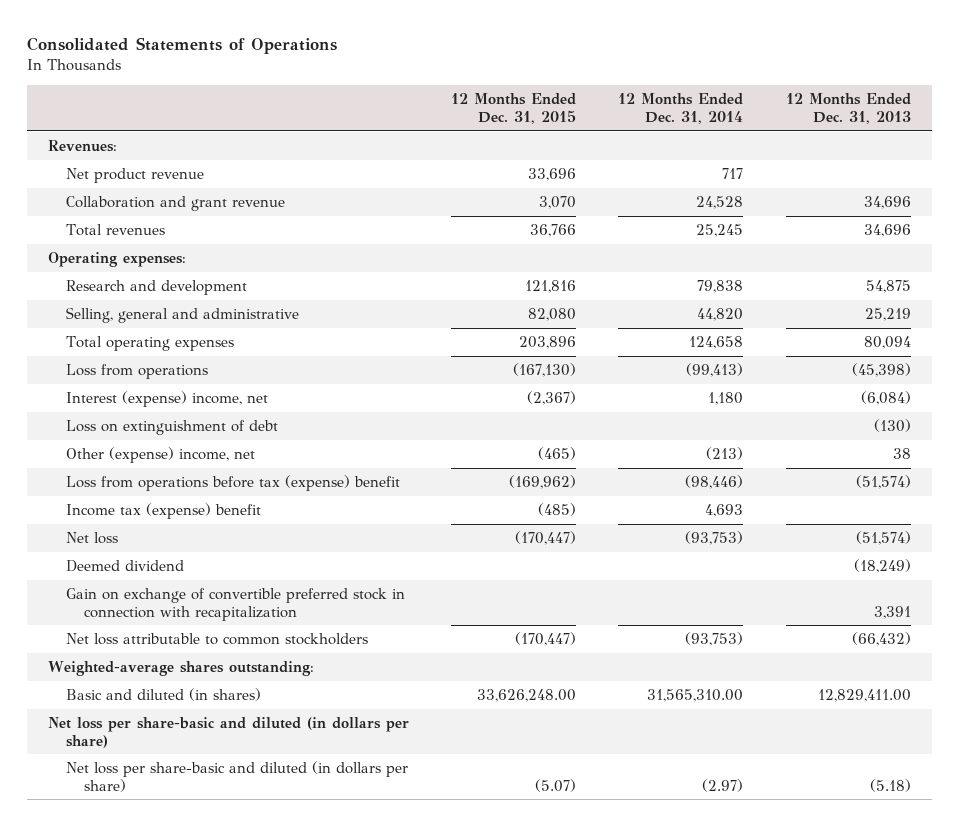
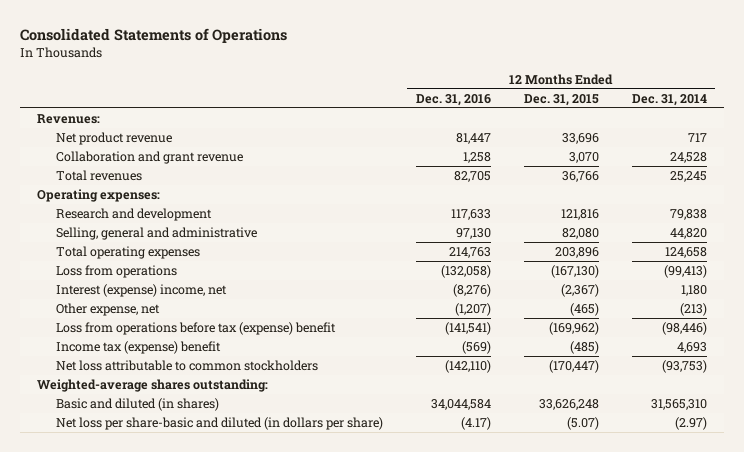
- | 12 Months Ended Dec. 31, 2015 | 12 Months Ended Dec. 31, 2014 | 12 Months Ended Dec. 31, 2013
+ | 12 Months Ended Dec. 31, 2016 | 12 Months Ended Dec. 31, 2015 | 12 Months Ended Dec. 31, 2014
- Loss on extinguishment of debt | | | (130)
- Other (expense) income, net | (465) | (213) | 38
+ Other expense, net | (1,207) | (465) | (213)
- Net loss | (170,447) | (93,753) | (51,574)
- Deemed dividend | | | (18,249)
- Gain on exchange of convertible preferred stock in connection with recapitalization | | | 3,391
- Basic and diluted (in shares) | 33,626,248.00 | 31,565,310.00 | 12,829,411.00
- Net loss per share-basic and diluted (in dollars per share)
+ Basic and diluted (in shares) | 34,044,584 | 33,626,248 | 31,565,310

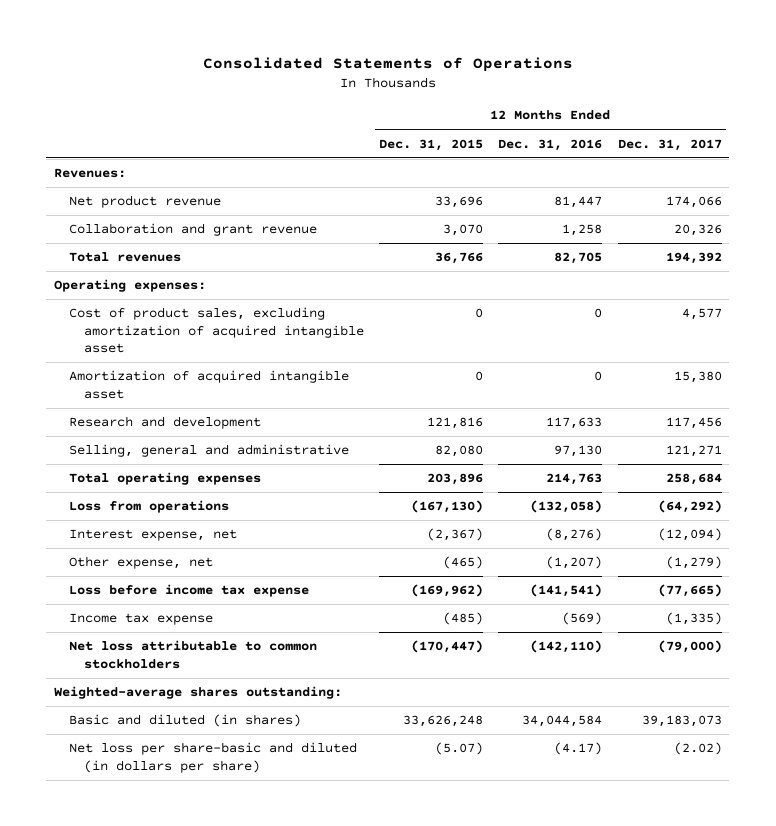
- | 12 Months Ended Dec. 31, 2016 | 12 Months Ended Dec. 31, 2015 | 12 Months Ended Dec. 31, 2014
+ | 12 Months Ended Dec. 31, 2015 | 12 Months Ended Dec. 31, 2016 | 12 Months Ended Dec. 31, 2017
+ Cost of product sales, excluding amortization of acquired intangible asset | 0 | 0 | 4,577
+ Amortization of acquired intangible asset | 0 | 0 | 15,380
- Interest (expense) income, net | (8,276) | (2,367) | 1,180
+ Interest expense, net | (2,367) | (8,276) | (12,094)
- Loss from operations before tax (expense) benefit | (141,541) | (169,962) | (98,446)
- Income tax (expense) benefit | (569) | (485) | 4,693
+ Loss before income tax expense | (169,962) | (141,541) | (77,665)
+ Income tax expense | (485) | (569) | (1,335)

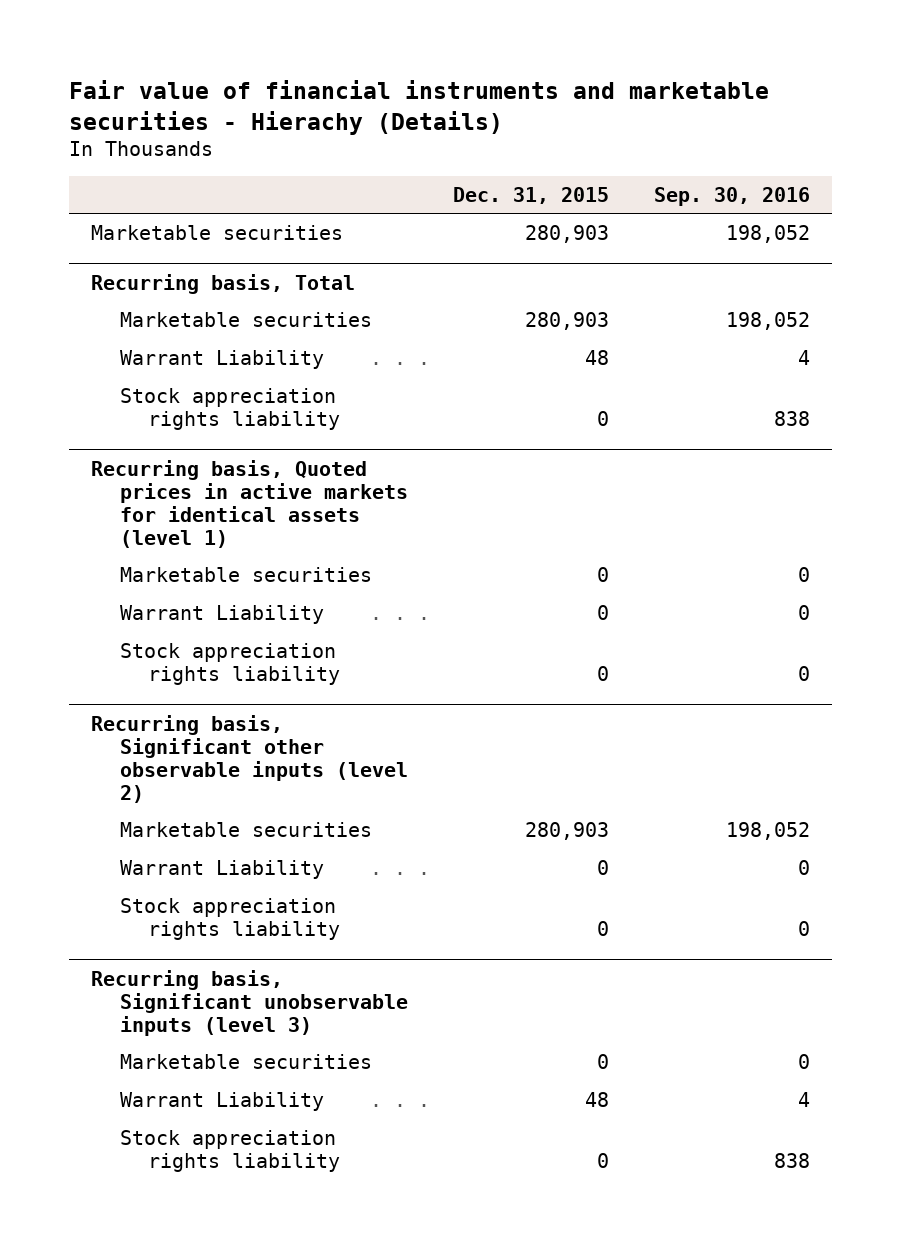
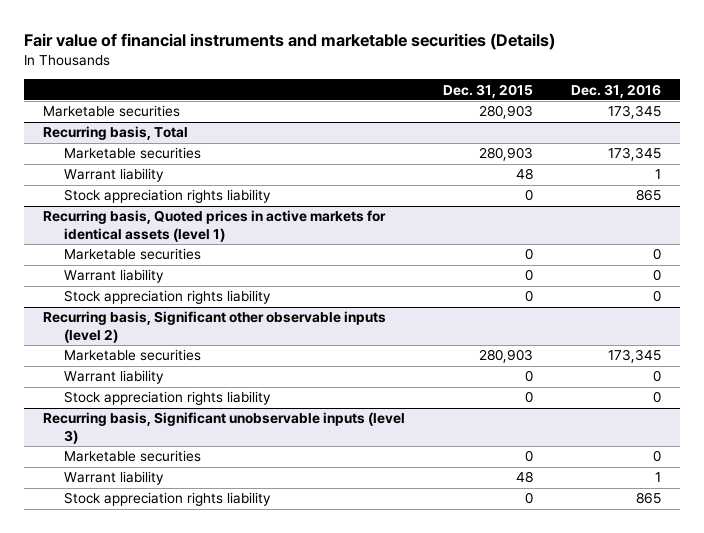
- Fair value of financial instruments and marketable securities - Hierachy (Details)
+ Fair value of financial instruments and marketable securities (Details)
- | Dec. 31, 2015 | Sep. 30, 2016
+ | Dec. 31, 2015 | Dec. 31, 2016
@ Recurring basis, Total
- Warrant Liability | 48 | 4
+ Warrant liability | 48 | 1
@ Recurring basis, Quoted prices in active markets for identical assets (level 1)
- Warrant Liability | 0 | 0
+ Warrant liability | 0 | 0
@ Recurring basis, Significant other observable inputs (level 2)
- Warrant Liability | 0 | 0
+ Warrant liability | 0 | 0
@ Recurring basis, Significant unobservable inputs (level 3)
- Warrant Liability | 48 | 4
+ Warrant liability | 48 | 1

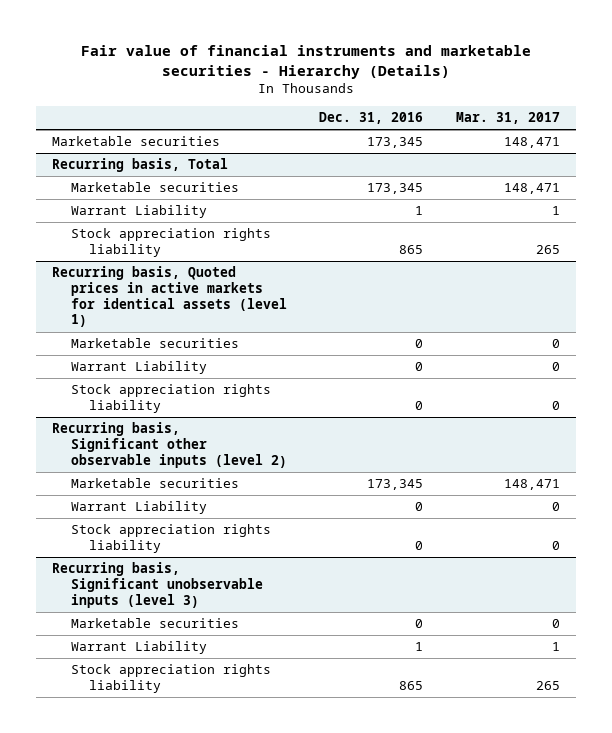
- Fair value of financial instruments and marketable securities (Details)
+ Fair value of financial instruments and marketable securities - Hierarchy (Details)
- | Dec. 31, 2015 | Dec. 31, 2016
+ | Dec. 31, 2016 | Mar. 31, 2017
@ Recurring basis, Total
- Warrant liability | 48 | 1
+ Warrant Liability | 1 | 1
@ Recurring basis, Quoted prices in active markets for identical assets (level 1)
- Warrant liability | 0 | 0
+ Warrant Liability | 0 | 0
@ Recurring basis, Significant other observable inputs (level 2)
- Warrant liability | 0 | 0
+ Warrant Liability | 0 | 0
@ Recurring basis, Significant unobservable inputs (level 3)
- Warrant liability | 48 | 1
+ Warrant Liability | 1 | 1

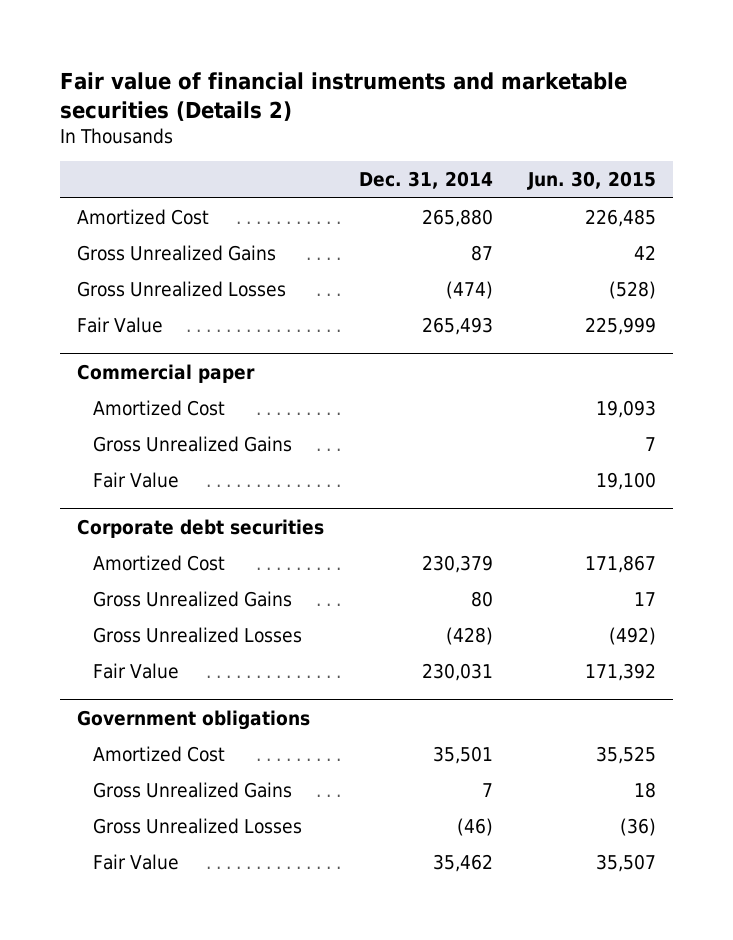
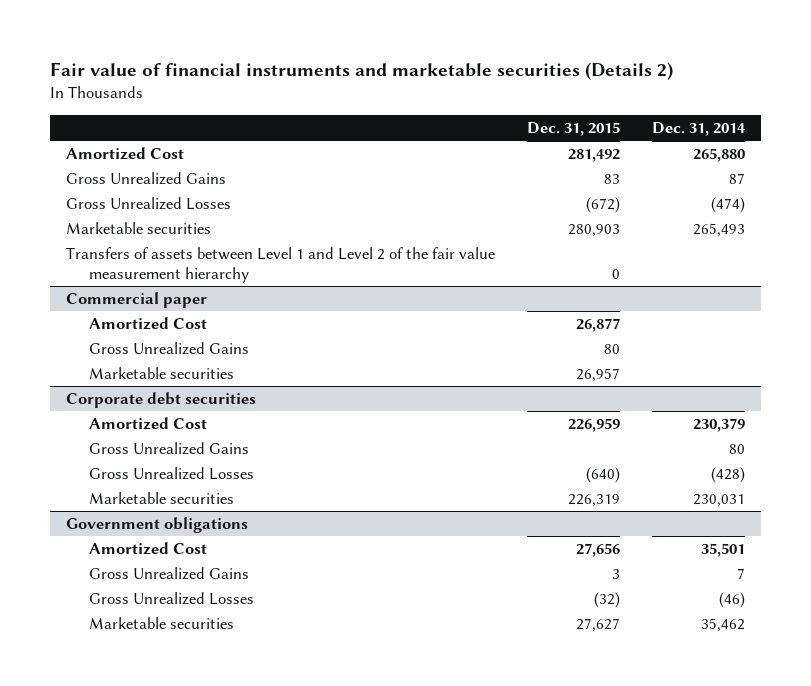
- | Dec. 31, 2014 | Jun. 30, 2015
+ | Dec. 31, 2015 | Dec. 31, 2014
- Fair Value | 265,493 | 225,999
+ Marketable securities | 280,903 | 265,493
+ Transfers of assets between Level 1 and Level 2 of the fair value measurement hierarchy | 0 |
@ Commercial paper
- Fair Value | | 19,100
+ Marketable securities | 26,957 |
@ Corporate debt securities
- Fair Value | 230,031 | 171,392
+ Marketable securities | 226,319 | 230,031
@ Government obligations
- Fair Value | 35,462 | 35,507
+ Marketable securities | 27,627 | 35,462

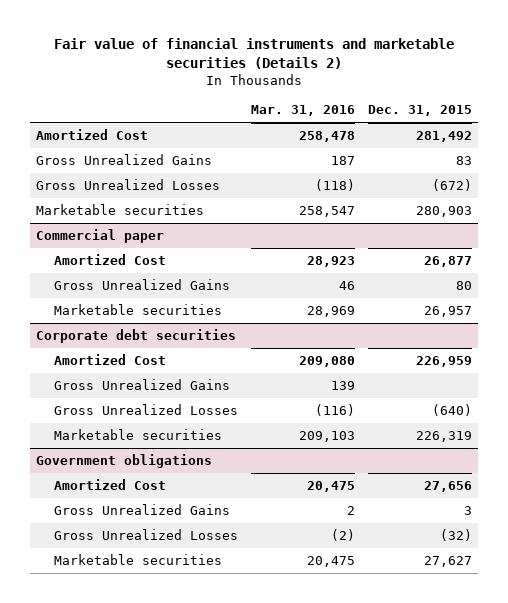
- | Dec. 31, 2015 | Dec. 31, 2014
+ | Mar. 31, 2016 | Dec. 31, 2015
- Transfers of assets between Level 1 and Level 2 of the fair value measurement hierarchy | 0 |

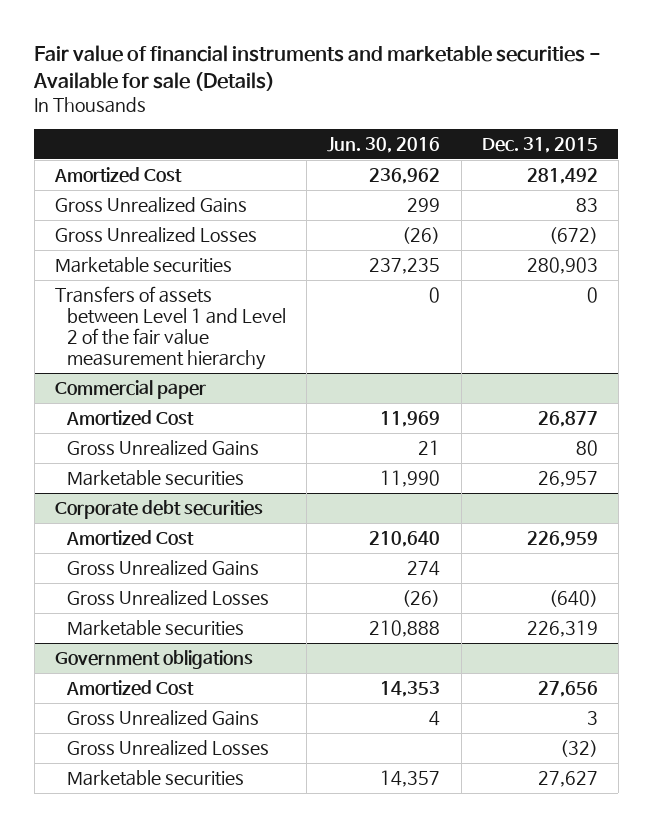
- Fair value of financial instruments and marketable securities (Details 2)
+ Fair value of financial instruments and marketable securities - Available for sale (Details)
- | Mar. 31, 2016 | Dec. 31, 2015
+ | Jun. 30, 2016 | Dec. 31, 2015
+ Transfers of assets between Level 1 and Level 2 of the fair value measurement hierarchy | 0 | 0

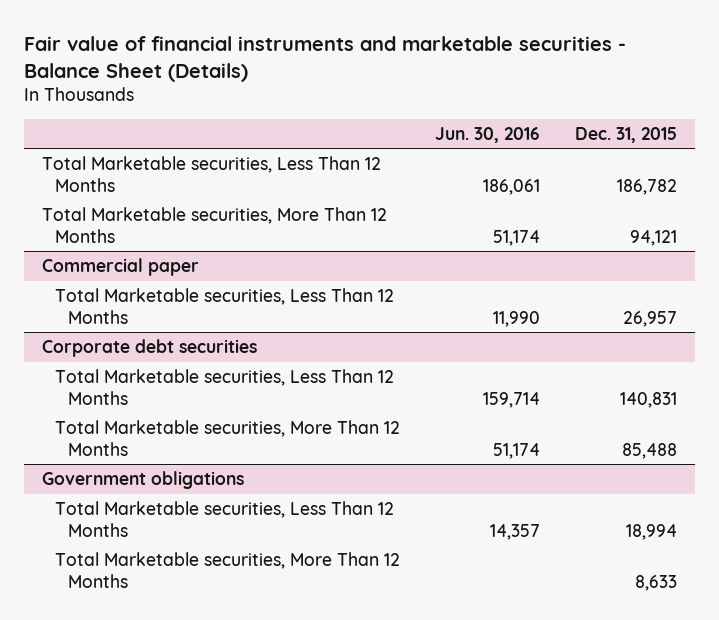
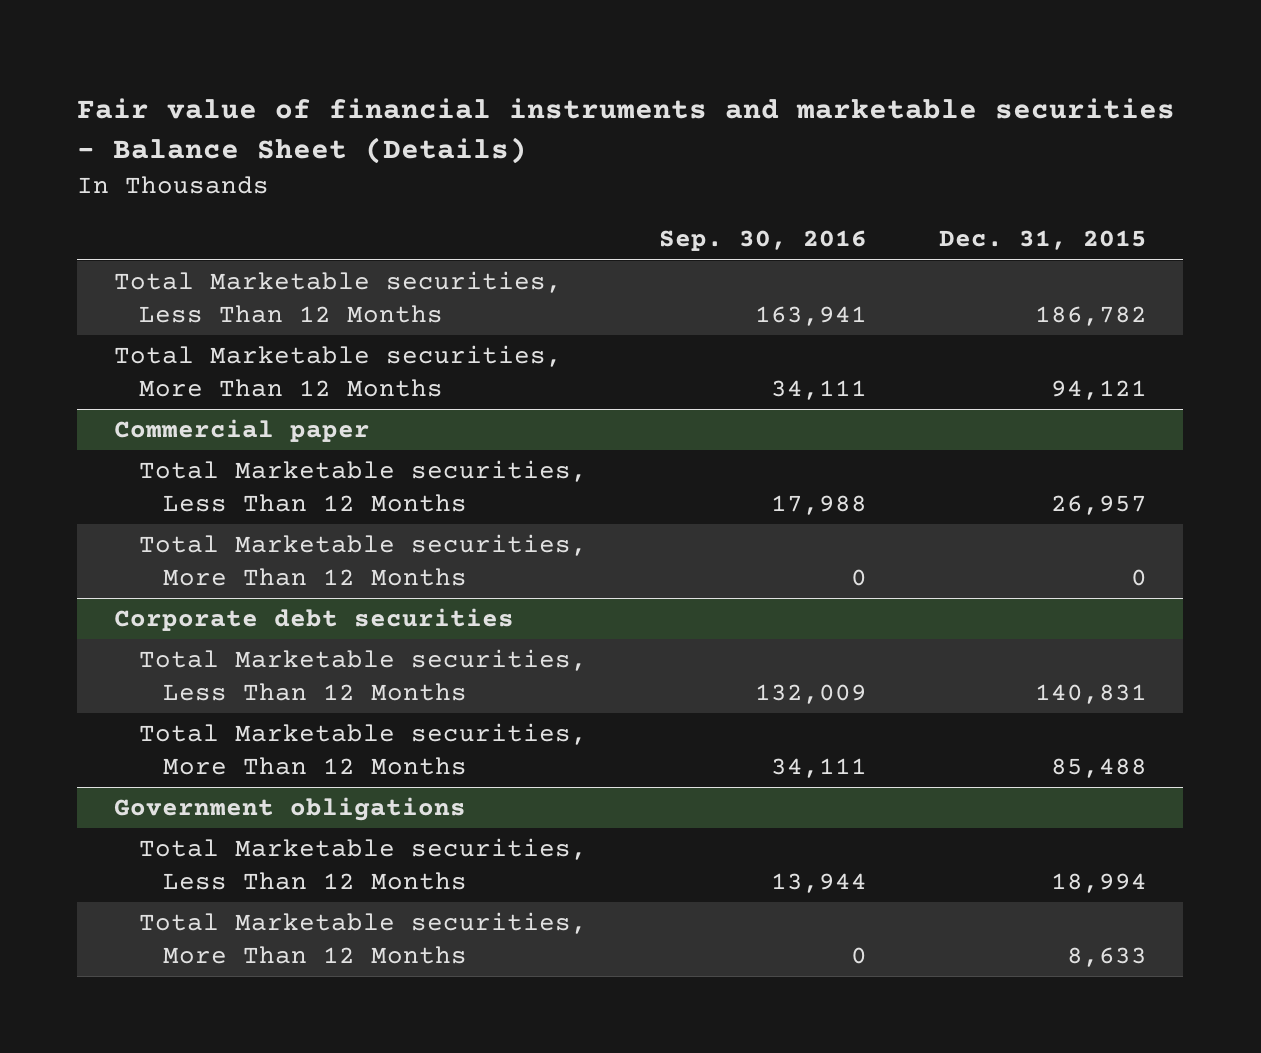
- | Jun. 30, 2016 | Dec. 31, 2015
+ | Sep. 30, 2016 | Dec. 31, 2015
@ Commercial paper
+ Total Marketable securities, More Than 12 Months | 0 | 0

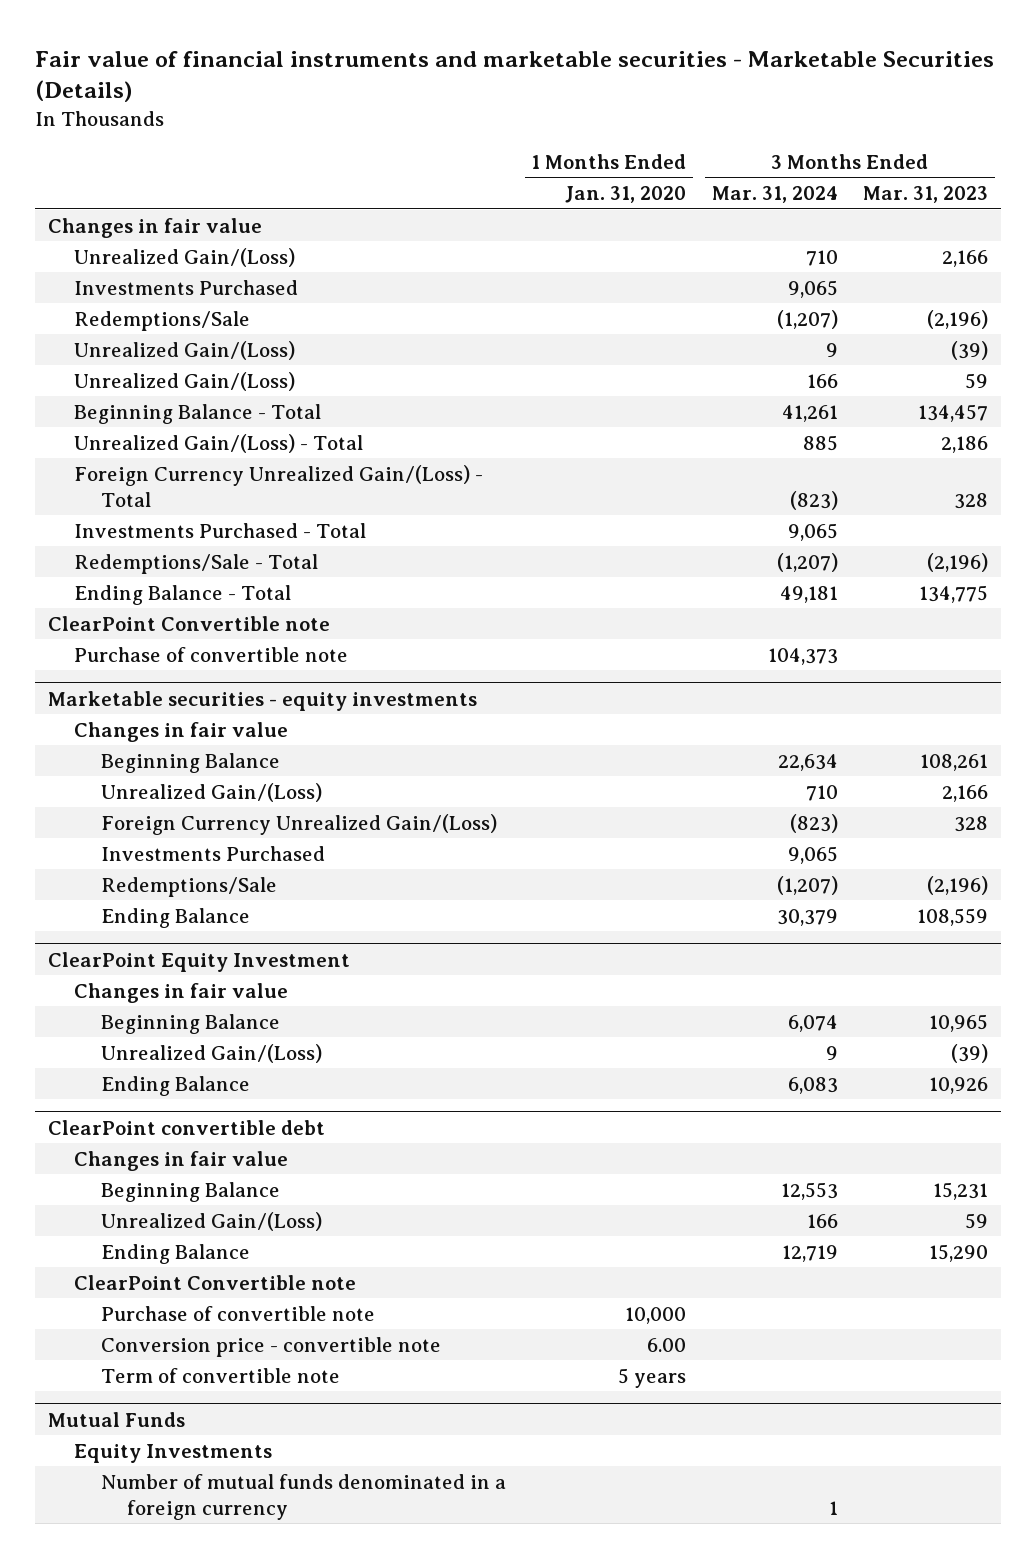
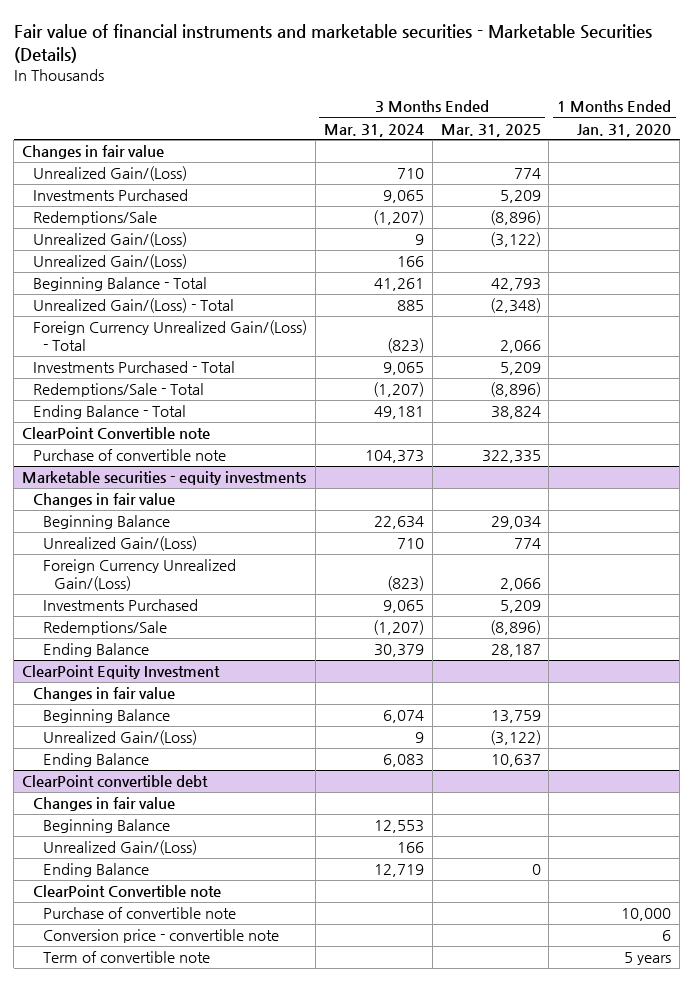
- | 1 Months Ended Jan. 31, 2020 | 3 Months Ended Mar. 31, 2024 | 3 Months Ended Mar. 31, 2023
+ | 3 Months Ended Mar. 31, 2024 | 3 Months Ended Mar. 31, 2025 | 1 Months Ended Jan. 31, 2020
@ ClearPoint convertible debt
- Conversion price - convertible note | 6.00 | |
+ Conversion price - convertible note | | | 6
- Mutual Funds
- Equity Investments
- Number of mutual funds denominated in a foreign currency | | 1 |

